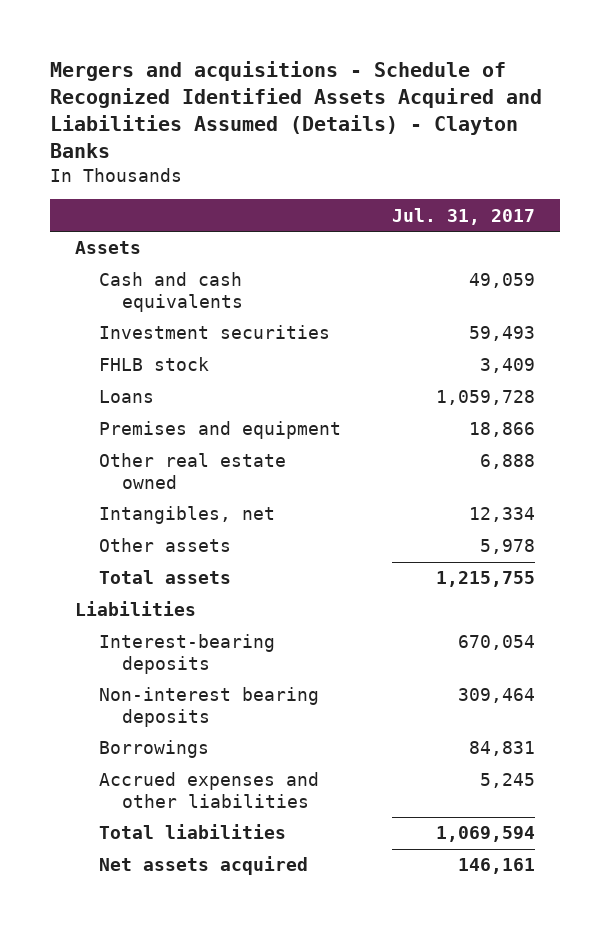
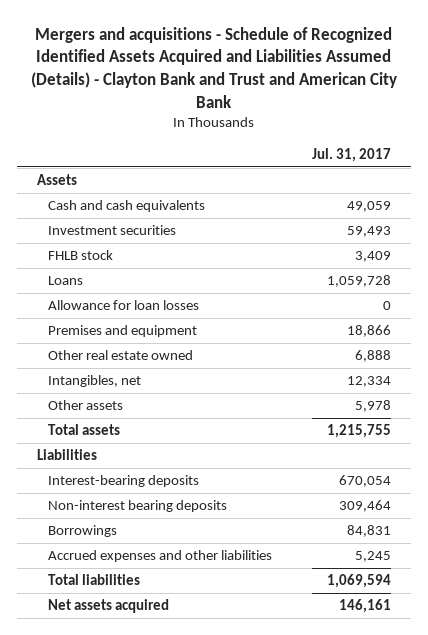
- Mergers and acquisitions - Schedule of Recognized Identified Assets Acquired and Liabilities Assumed (Details) - Clayton Banks
+ Mergers and acquisitions - Schedule of Recognized Identified Assets Acquired and Liabilities Assumed (Details) - Clayton Bank and Trust and American City Bank
+ Allowance for loan losses | 0

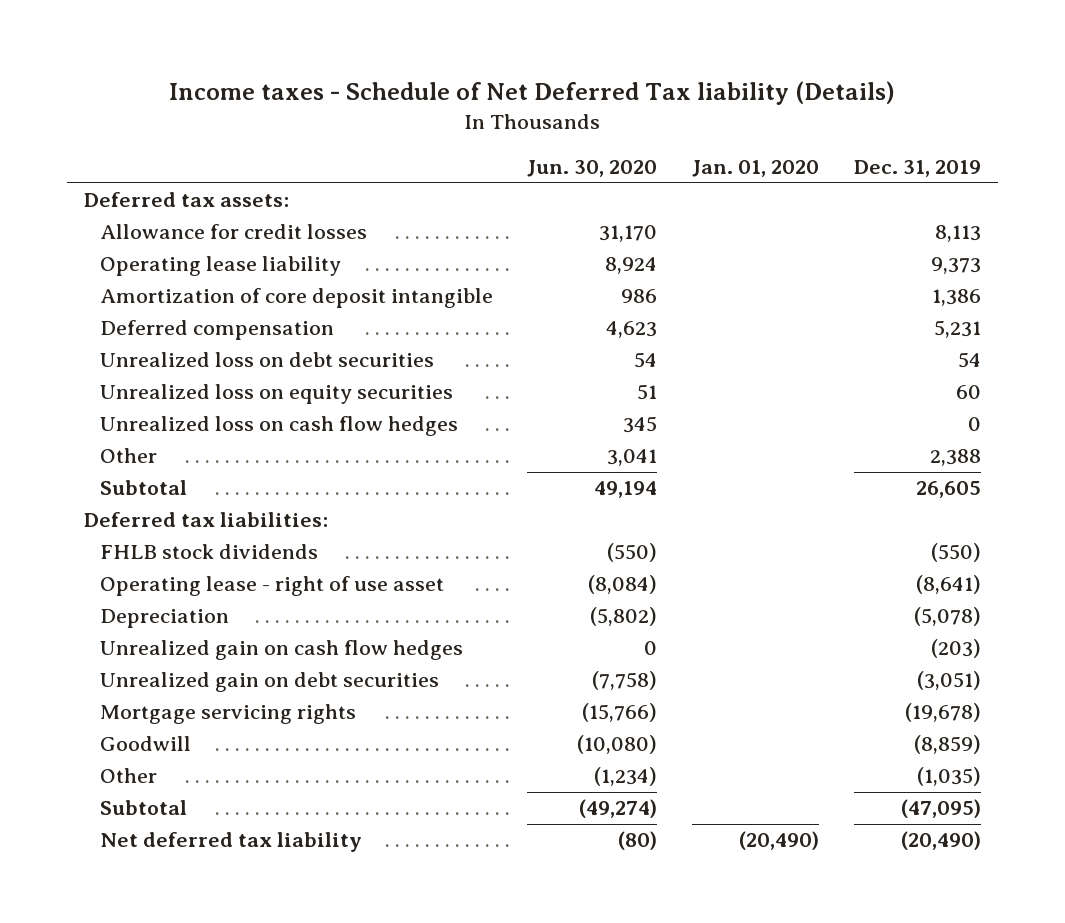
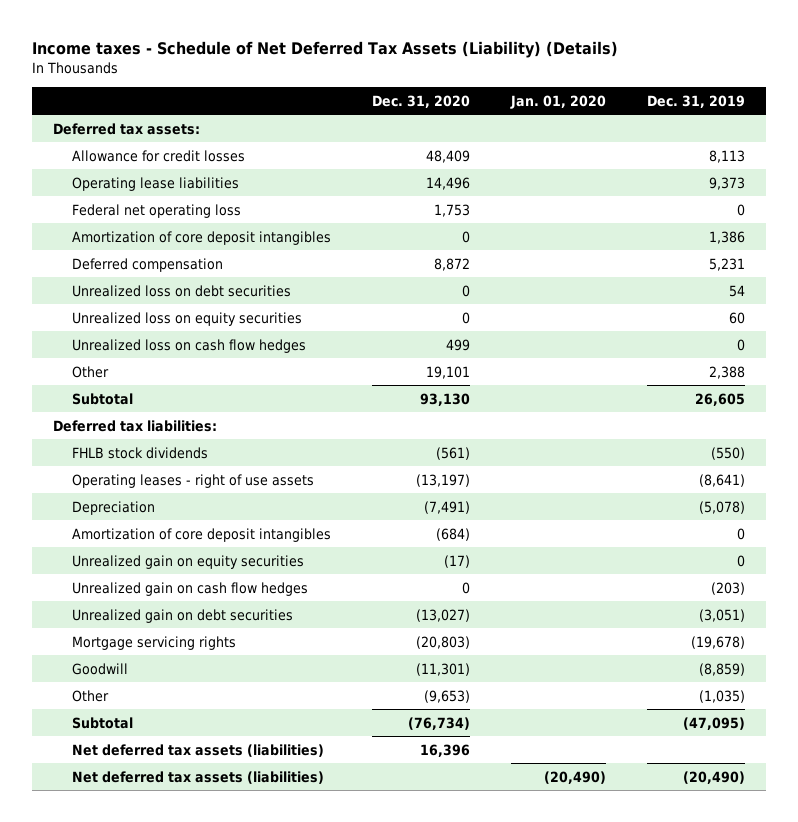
- Income taxes - Schedule of Net Deferred Tax liability (Details)
+ Income taxes - Schedule of Net Deferred Tax Assets (Liability) (Details)
- | Jun. 30, 2020 | Jan. 01, 2020 | Dec. 31, 2019
+ | Dec. 31, 2020 | Jan. 01, 2020 | Dec. 31, 2019
- Operating lease liability | 8,924 | | 9,373
- Amortization of core deposit intangible | 986 | | 1,386
+ Operating lease liabilities | 14,496 | | 9,373
+ Federal net operating loss | 1,753 | | 0
+ Amortization of core deposit intangibles | 0 | | 1,386
- Operating lease - right of use asset | (8,084) | | (8,641)
+ Operating leases - right of use assets | (13,197) | | (8,641)
+ Amortization of core deposit intangibles | (684) | | 0
+ Unrealized gain on equity securities | (17) | | 0
- Net deferred tax liability | (80) | (20,490) | (20,490)
+ Net deferred tax assets (liabilities) | 16,396 | |
+ Net deferred tax assets (liabilities) | | (20,490) | (20,490)

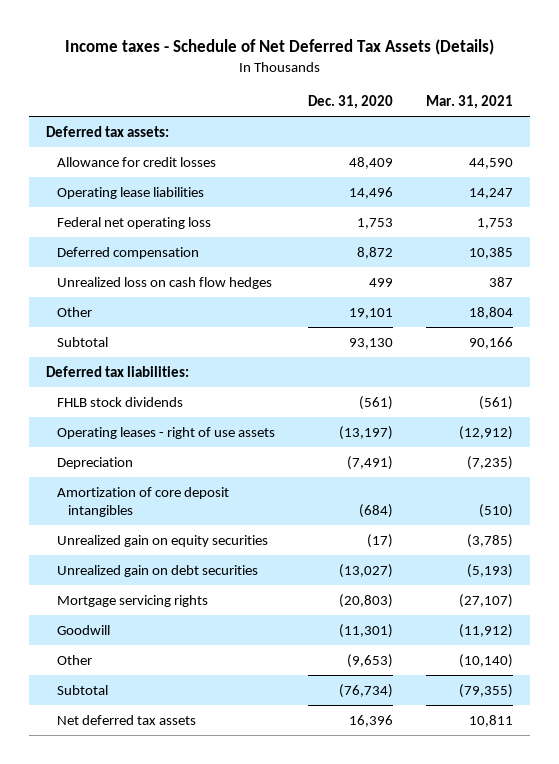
- Income taxes - Schedule of Net Deferred Tax Assets (Liability) (Details)
+ Income taxes - Schedule of Net Deferred Tax Assets (Details)
- | Dec. 31, 2020 | Jan. 01, 2020 | Dec. 31, 2019
+ | Dec. 31, 2020 | Mar. 31, 2021
- Amortization of core deposit intangibles | 0 | | 1,386
- Unrealized loss on debt securities | 0 | | 54
- Unrealized loss on equity securities | 0 | | 60
- Unrealized gain on cash flow hedges | 0 | | (203)
- Net deferred tax assets (liabilities) | 16,396 | |
- Net deferred tax assets (liabilities) | | (20,490) | (20,490)
+ Net deferred tax assets | 16,396 | 10,811

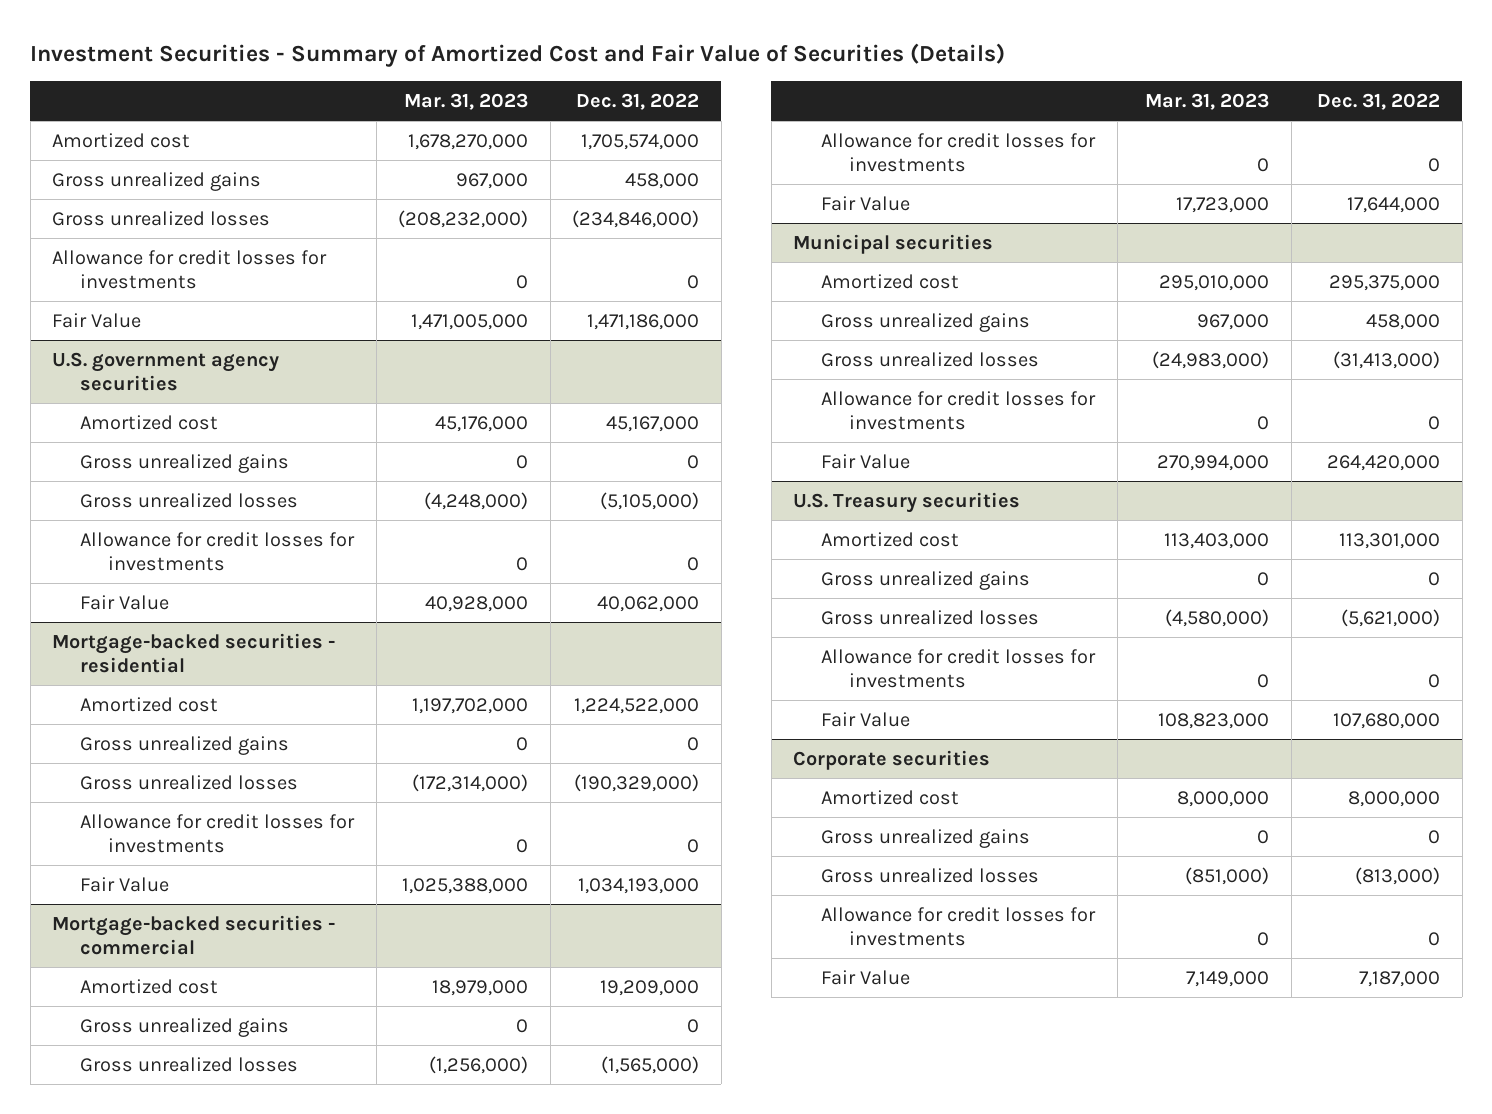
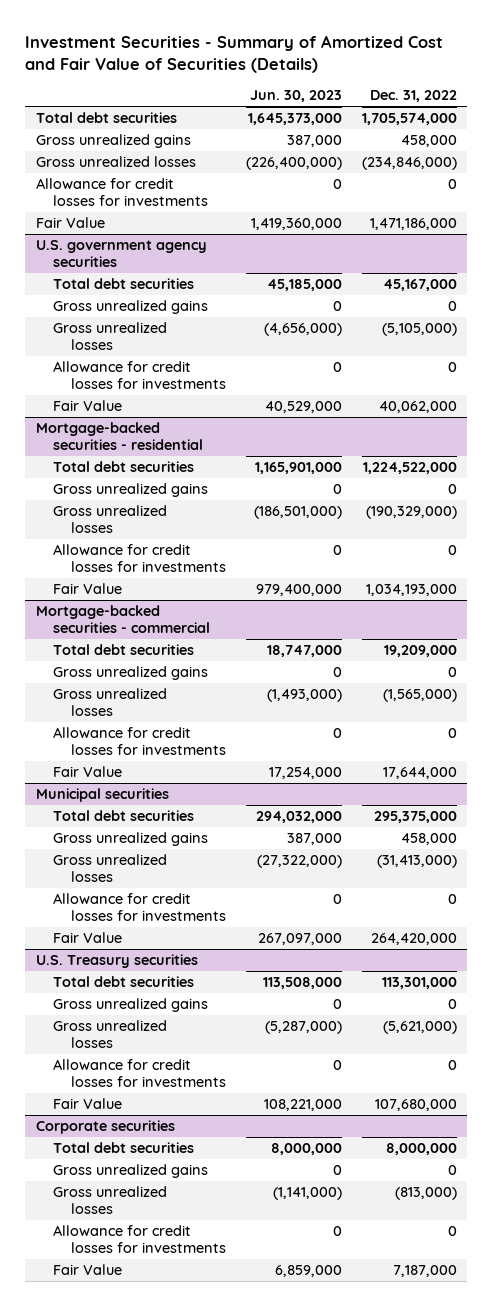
- | Mar. 31, 2023 | Dec. 31, 2022
+ | Jun. 30, 2023 | Dec. 31, 2022
- Amortized cost | 1,678,270,000 | 1,705,574,000
+ Total debt securities | 1,645,373,000 | 1,705,574,000
@ U.S. government agency securities
- Amortized cost | 45,176,000 | 45,167,000
+ Total debt securities | 45,185,000 | 45,167,000
@ Mortgage-backed securities - residential
- Amortized cost | 1,197,702,000 | 1,224,522,000
+ Total debt securities | 1,165,901,000 | 1,224,522,000
@ Mortgage-backed securities - commercial
- Amortized cost | 18,979,000 | 19,209,000
+ Total debt securities | 18,747,000 | 19,209,000
@ Municipal securities
- Amortized cost | 295,010,000 | 295,375,000
+ Total debt securities | 294,032,000 | 295,375,000
@ U.S. Treasury securities
- Amortized cost | 113,403,000 | 113,301,000
+ Total debt securities | 113,508,000 | 113,301,000
@ Corporate securities
- Amortized cost | 8,000,000 | 8,000,000
+ Total debt securities | 8,000,000 | 8,000,000

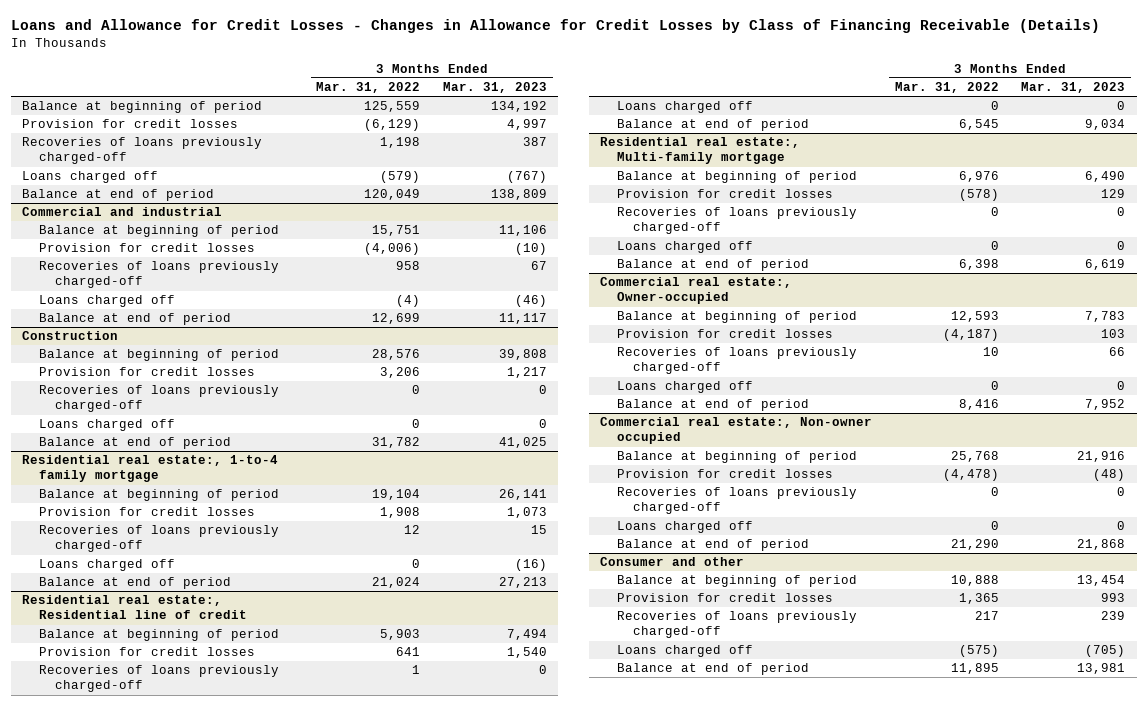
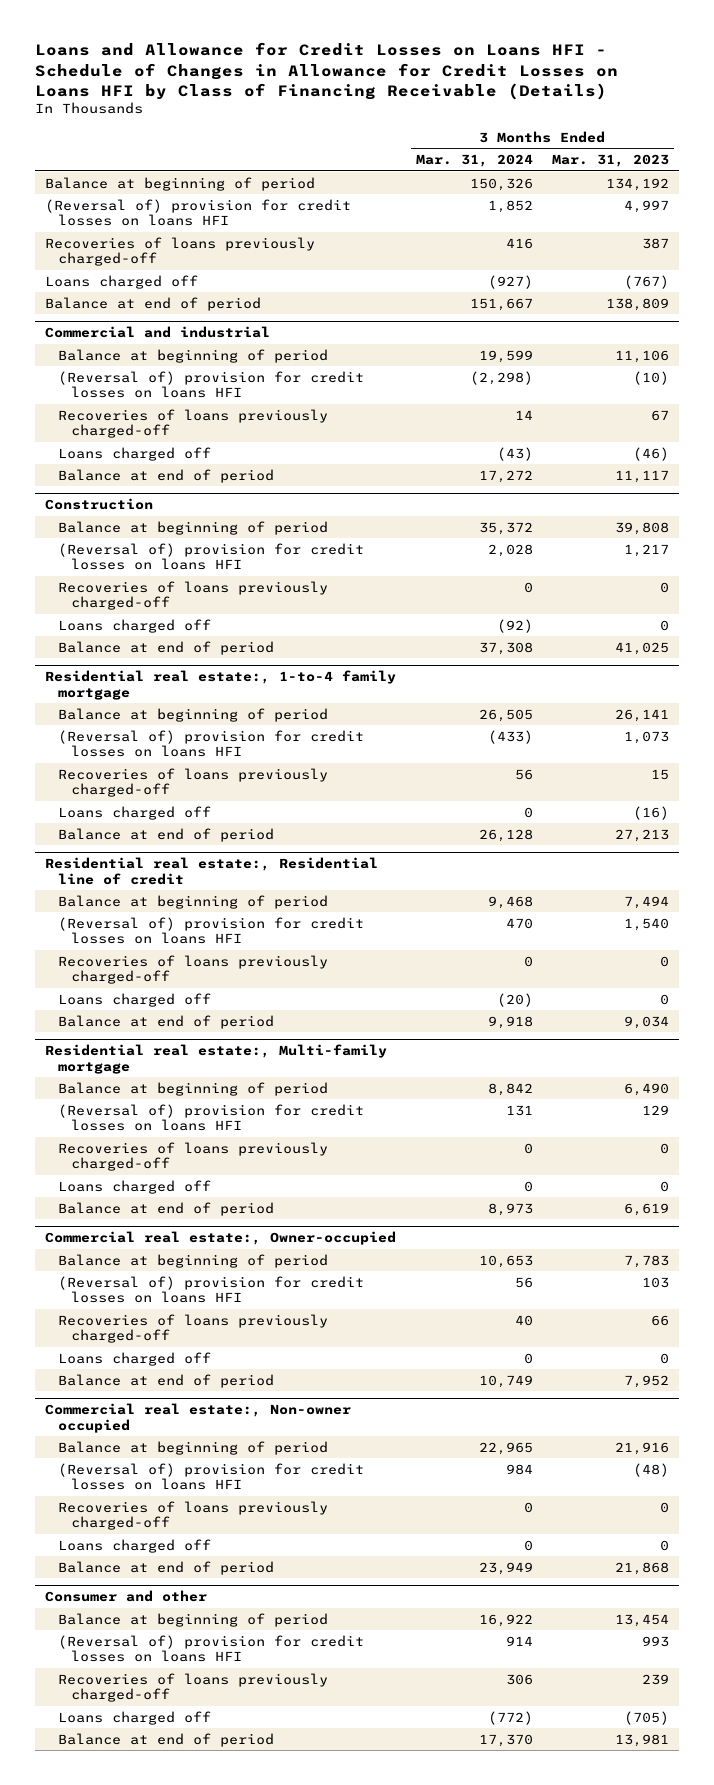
- Loans and Allowance for Credit Losses - Changes in Allowance for Credit Losses by Class of Financing Receivable (Details)
+ Loans and Allowance for Credit Losses on Loans HFI - Schedule of Changes in Allowance for Credit Losses on Loans HFI by Class of Financing Receivable (Details)
- | 3 Months Ended Mar. 31, 2022 | 3 Months Ended Mar. 31, 2023
+ | 3 Months Ended Mar. 31, 2024 | 3 Months Ended Mar. 31, 2023
- Provision for credit losses | (6,129) | 4,997
+ (Reversal of) provision for credit losses on loans HFI | 1,852 | 4,997
@ Commercial and industrial
- Provision for credit losses | (4,006) | (10)
+ (Reversal of) provision for credit losses on loans HFI | (2,298) | (10)
@ Construction
- Provision for credit losses | 3,206 | 1,217
+ (Reversal of) provision for credit losses on loans HFI | 2,028 | 1,217
@ Residential real estate:, 1-to-4 family mortgage
- Provision for credit losses | 1,908 | 1,073
+ (Reversal of) provision for credit losses on loans HFI | (433) | 1,073
@ Residential real estate:, Residential line of credit
- Provision for credit losses | 641 | 1,540
+ (Reversal of) provision for credit losses on loans HFI | 470 | 1,540
@ Residential real estate:, Multi-family mortgage
- Provision for credit losses | (578) | 129
+ (Reversal of) provision for credit losses on loans HFI | 131 | 129
@ Commercial real estate:, Owner-occupied
- Provision for credit losses | (4,187) | 103
+ (Reversal of) provision for credit losses on loans HFI | 56 | 103
@ Commercial real estate:, Non-owner occupied
- Provision for credit losses | (4,478) | (48)
+ (Reversal of) provision for credit losses on loans HFI | 984 | (48)
@ Consumer and other
- Provision for credit losses | 1,365 | 993
+ (Reversal of) provision for credit losses on loans HFI | 914 | 993

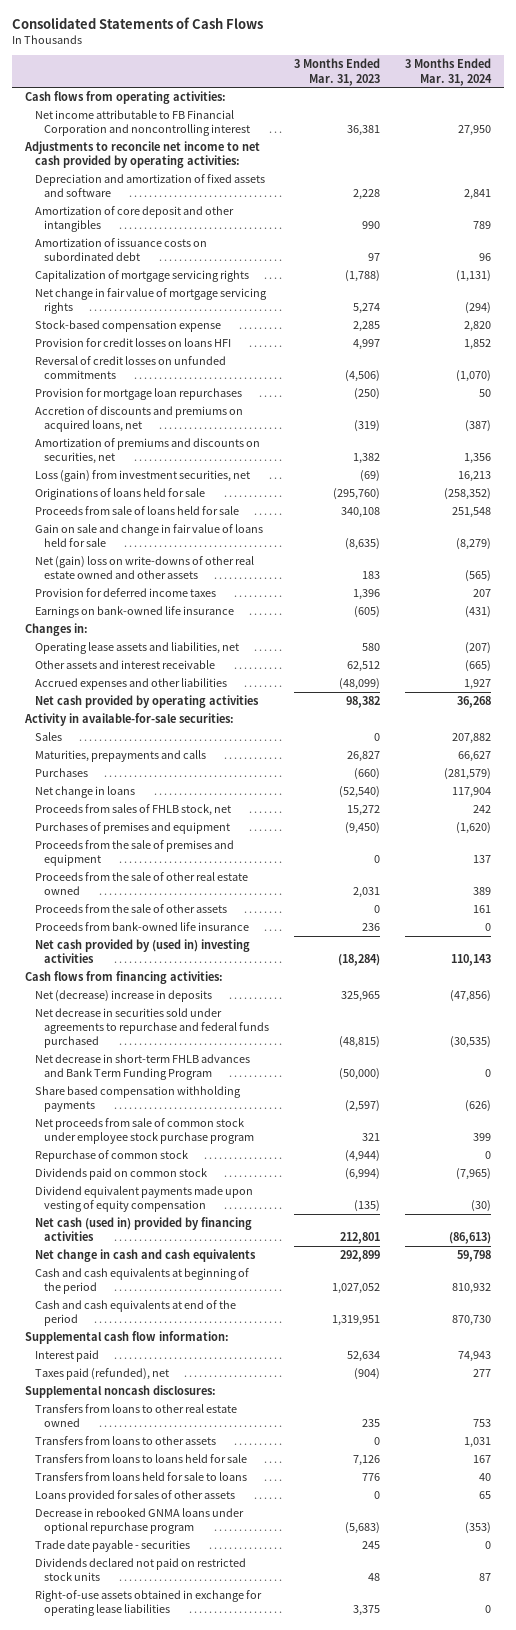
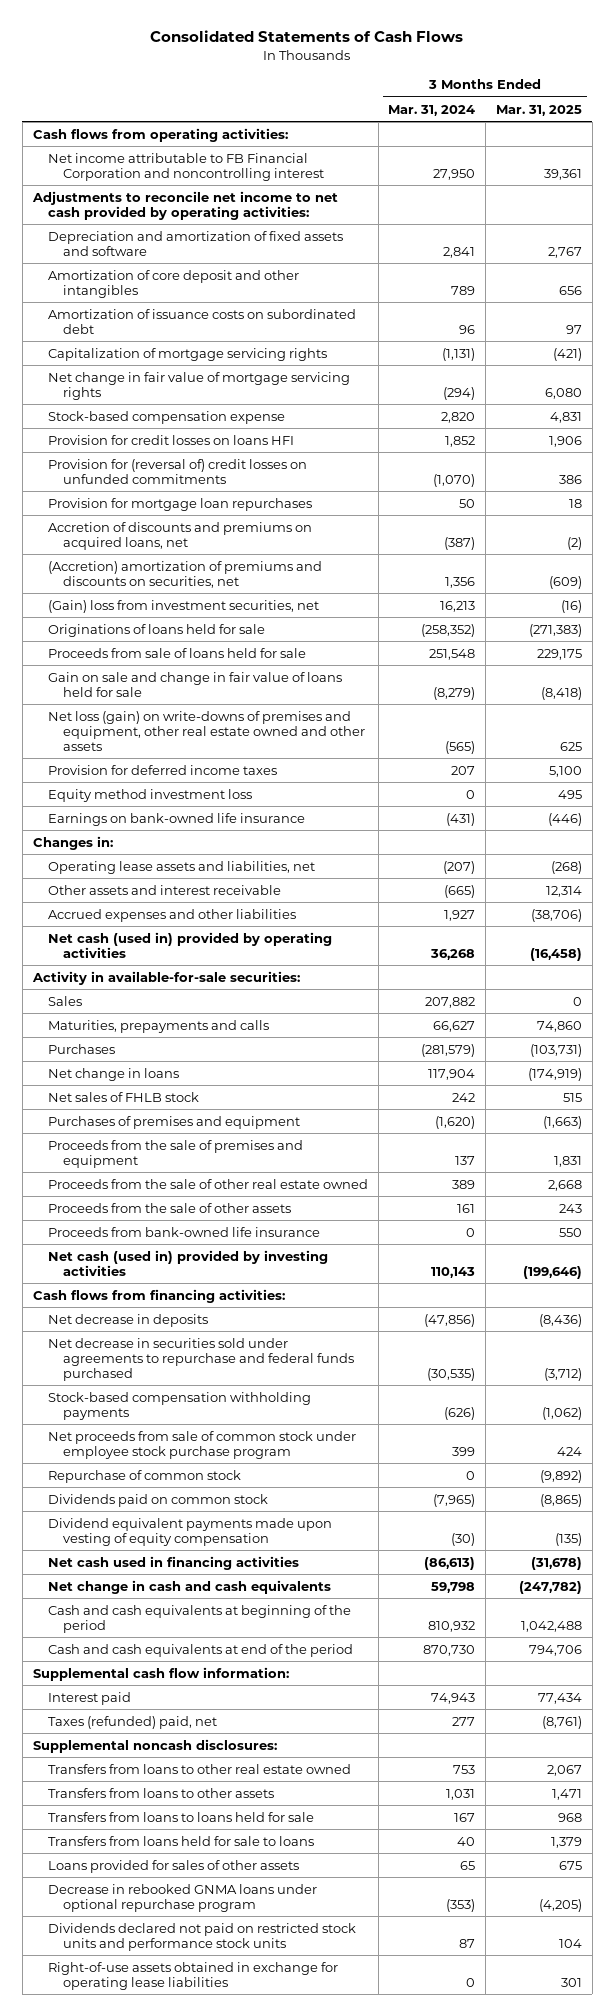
- | 3 Months Ended Mar. 31, 2023 | 3 Months Ended Mar. 31, 2024
+ | 3 Months Ended Mar. 31, 2024 | 3 Months Ended Mar. 31, 2025
- Reversal of credit losses on unfunded commitments | (4,506) | (1,070)
+ Provision for (reversal of) credit losses on unfunded commitments | (1,070) | 386
- Amortization of premiums and discounts on securities, net | 1,382 | 1,356
- Loss (gain) from investment securities, net | (69) | 16,213
+ (Accretion) amortization of premiums and discounts on securities, net | 1,356 | (609)
+ (Gain) loss from investment securities, net | 16,213 | (16)
- Net (gain) loss on write-downs of other real estate owned and other assets | 183 | (565)
+ Net loss (gain) on write-downs of premises and equipment, other real estate owned and other assets | (565) | 625
+ Equity method investment loss | 0 | 495
- Net cash provided by operating activities | 98,382 | 36,268
+ Net cash (used in) provided by operating activities | 36,268 | (16,458)
- Proceeds from sales of FHLB stock, net | 15,272 | 242
+ Net sales of FHLB stock | 242 | 515
- Net cash provided by (used in) investing activities | (18,284) | 110,143
+ Net cash (used in) provided by investing activities | 110,143 | (199,646)
- Net (decrease) increase in deposits | 325,965 | (47,856)
+ Net decrease in deposits | (47,856) | (8,436)
- Net decrease in short-term FHLB advances and Bank Term Funding Program | (50,000) | 0
- Share based compensation withholding payments | (2,597) | (626)
+ Stock-based compensation withholding payments | (626) | (1,062)
- Net cash (used in) provided by financing activities | 212,801 | (86,613)
+ Net cash used in financing activities | (86,613) | (31,678)
- Taxes paid (refunded), net | (904) | 277
+ Taxes (refunded) paid, net | 277 | (8,761)
- Trade date payable - securities | 245 | 0
- Dividends declared not paid on restricted stock units | 48 | 87
+ Dividends declared not paid on restricted stock units and performance stock units | 87 | 104

